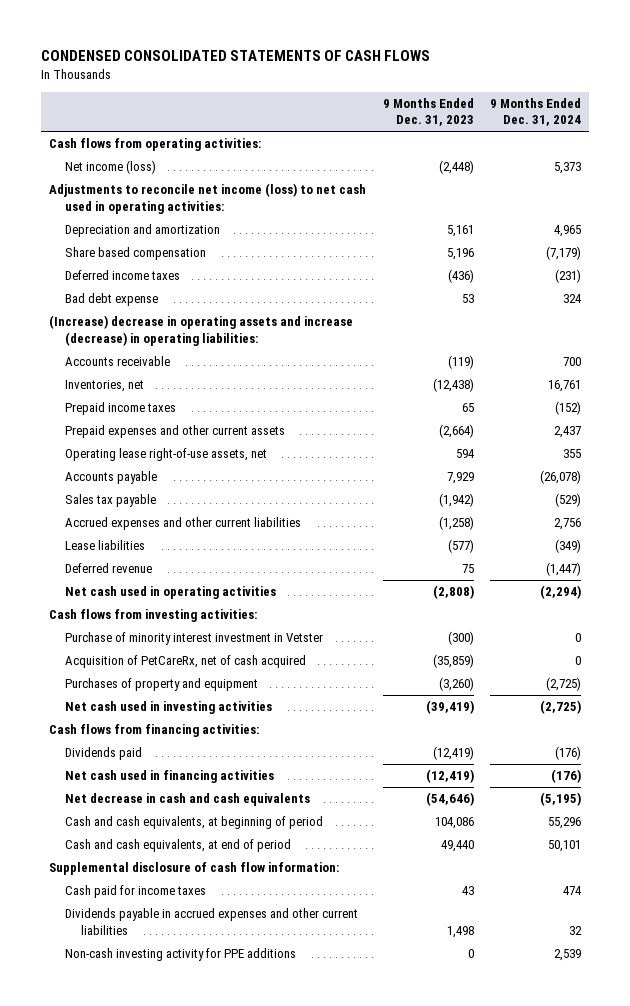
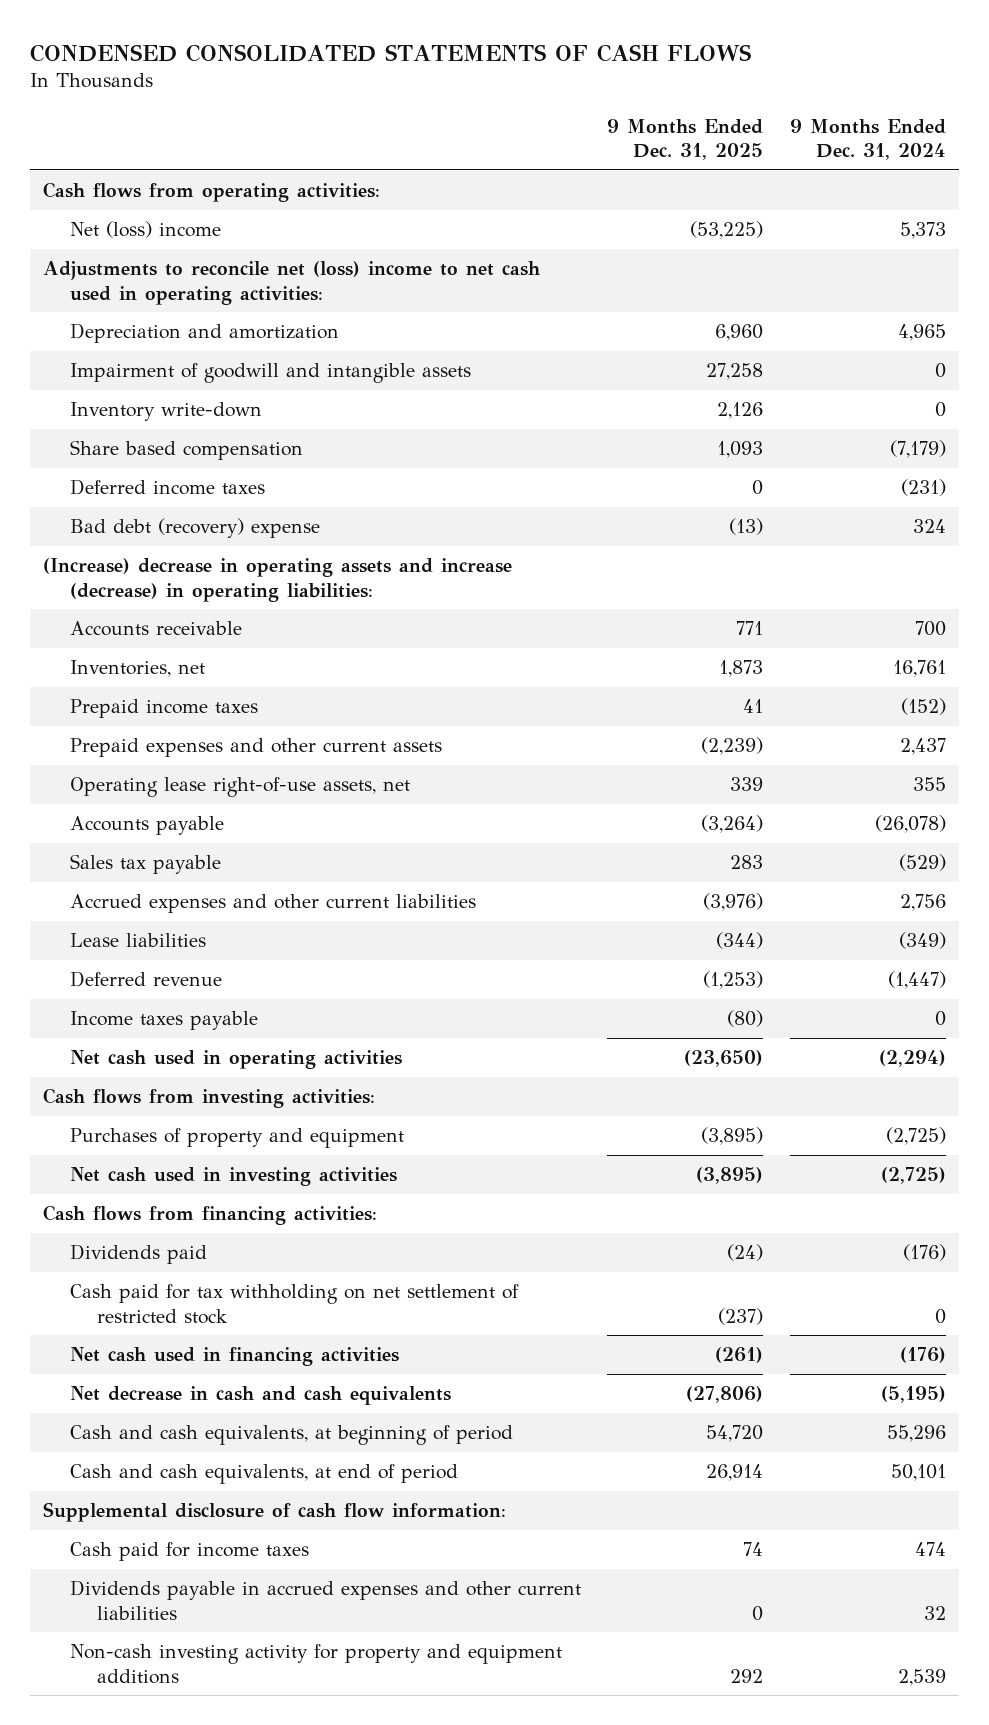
- | 9 Months Ended Dec. 31, 2023 | 9 Months Ended Dec. 31, 2024
+ | 9 Months Ended Dec. 31, 2025 | 9 Months Ended Dec. 31, 2024
- Net income (loss) | (2,448) | 5,373
- Adjustments to reconcile net income (loss) to net cash used in operating activities:
+ Net (loss) income | (53,225) | 5,373
+ Adjustments to reconcile net (loss) income to net cash used in operating activities:
+ Impairment of goodwill and intangible assets | 27,258 | 0
+ Inventory write-down | 2,126 | 0
- Bad debt expense | 53 | 324
+ Bad debt (recovery) expense | (13) | 324
+ Income taxes payable | (80) | 0
- Purchase of minority interest investment in Vetster | (300) | 0
- Acquisition of PetCareRx, net of cash acquired | (35,859) | 0
+ Cash paid for tax withholding on net settlement of restricted stock | (237) | 0
- Non-cash investing activity for PPE additions | 0 | 2,539
+ Non-cash investing activity for property and equipment additions | 292 | 2,539

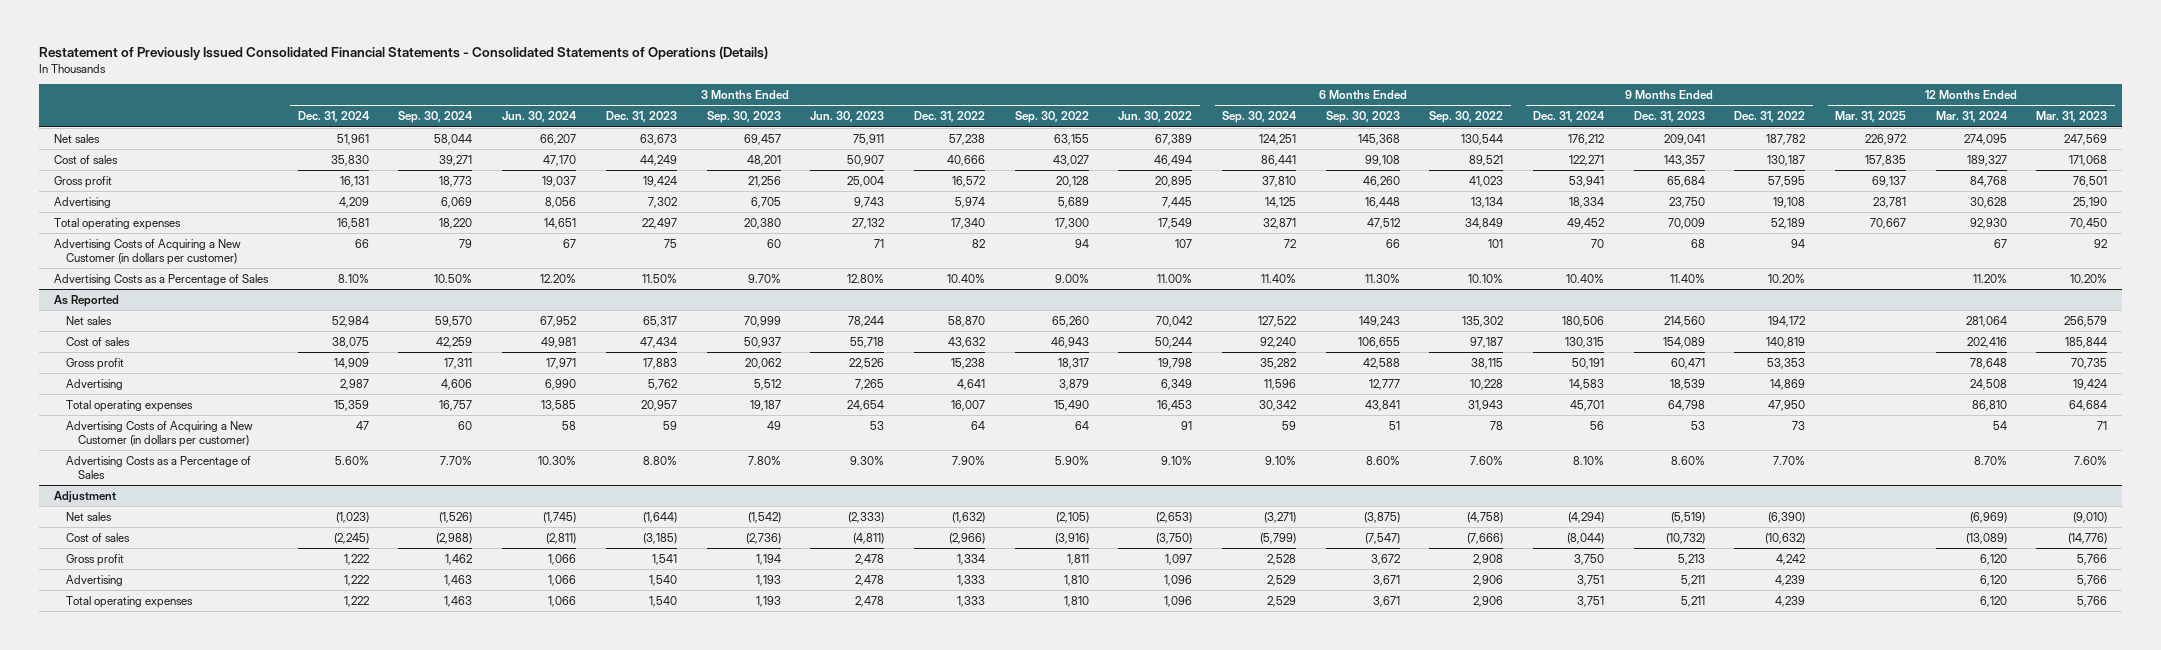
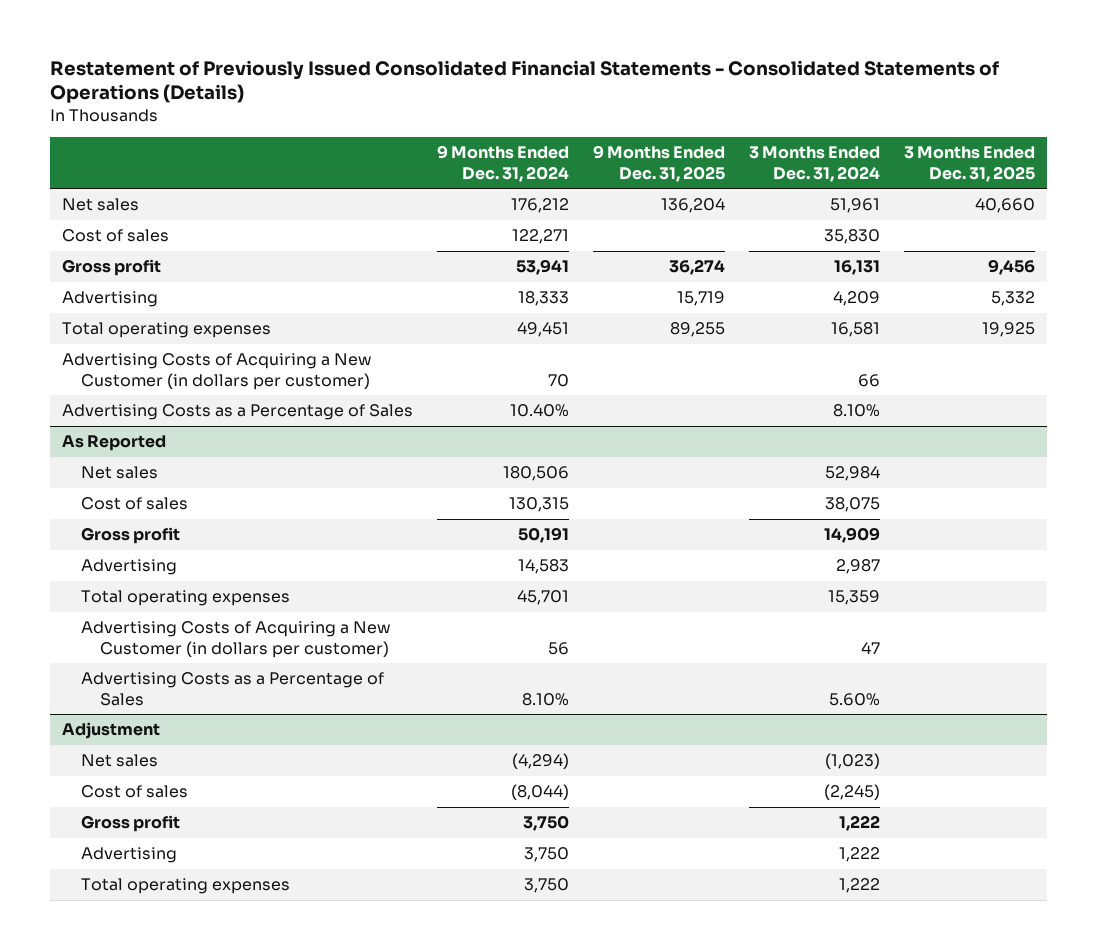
- | 3 Months Ended Dec. 31, 2024 | 3 Months Ended Sep. 30, 2024 | 3 Months Ended Jun. 30, 2024 | 3 Months Ended Dec. 31, 2023 | 3 Months Ended Sep. 30, 2023 | 3 Months Ended Jun. 30, 2023 | 3 Months Ended Dec. 31, 2022 | 3 Months Ended Sep. 30, 2022 | 3 Months Ended Jun. 30, 2022 | 6 Months Ended Sep. 30, 2024 | 6 Months Ended Sep. 30, 2023 | 6 Months Ended Sep. 30, 2022 | 9 Months Ended Dec. 31, 2024 | 9 Months Ended Dec. 31, 2023 | 9 Months Ended Dec. 31, 2022 | 12 Months Ended Mar. 31, 2025 | 12 Months Ended Mar. 31, 2024 | 12 Months Ended Mar. 31, 2023
+ | 9 Months Ended Dec. 31, 2024 | 9 Months Ended Dec. 31, 2025 | 3 Months Ended Dec. 31, 2024 | 3 Months Ended Dec. 31, 2025
- Advertising | 4,209 | 6,069 | 8,056 | 7,302 | 6,705 | 9,743 | 5,974 | 5,689 | 7,445 | 14,125 | 16,448 | 13,134 | 18,334 | 23,750 | 19,108 | 23,781 | 30,628 | 25,190
- Total operating expenses | 16,581 | 18,220 | 14,651 | 22,497 | 20,380 | 27,132 | 17,340 | 17,300 | 17,549 | 32,871 | 47,512 | 34,849 | 49,452 | 70,009 | 52,189 | 70,667 | 92,930 | 70,450
+ Advertising | 18,333 | 15,719 | 4,209 | 5,332
+ Total operating expenses | 49,451 | 89,255 | 16,581 | 19,925
@ Adjustment
- Advertising | 1,222 | 1,463 | 1,066 | 1,540 | 1,193 | 2,478 | 1,333 | 1,810 | 1,096 | 2,529 | 3,671 | 2,906 | 3,751 | 5,211 | 4,239 | | 6,120 | 5,766
- Total operating expenses | 1,222 | 1,463 | 1,066 | 1,540 | 1,193 | 2,478 | 1,333 | 1,810 | 1,096 | 2,529 | 3,671 | 2,906 | 3,751 | 5,211 | 4,239 | | 6,120 | 5,766
+ Advertising | 3,750 | | 1,222 |
+ Total operating expenses | 3,750 | | 1,222 |

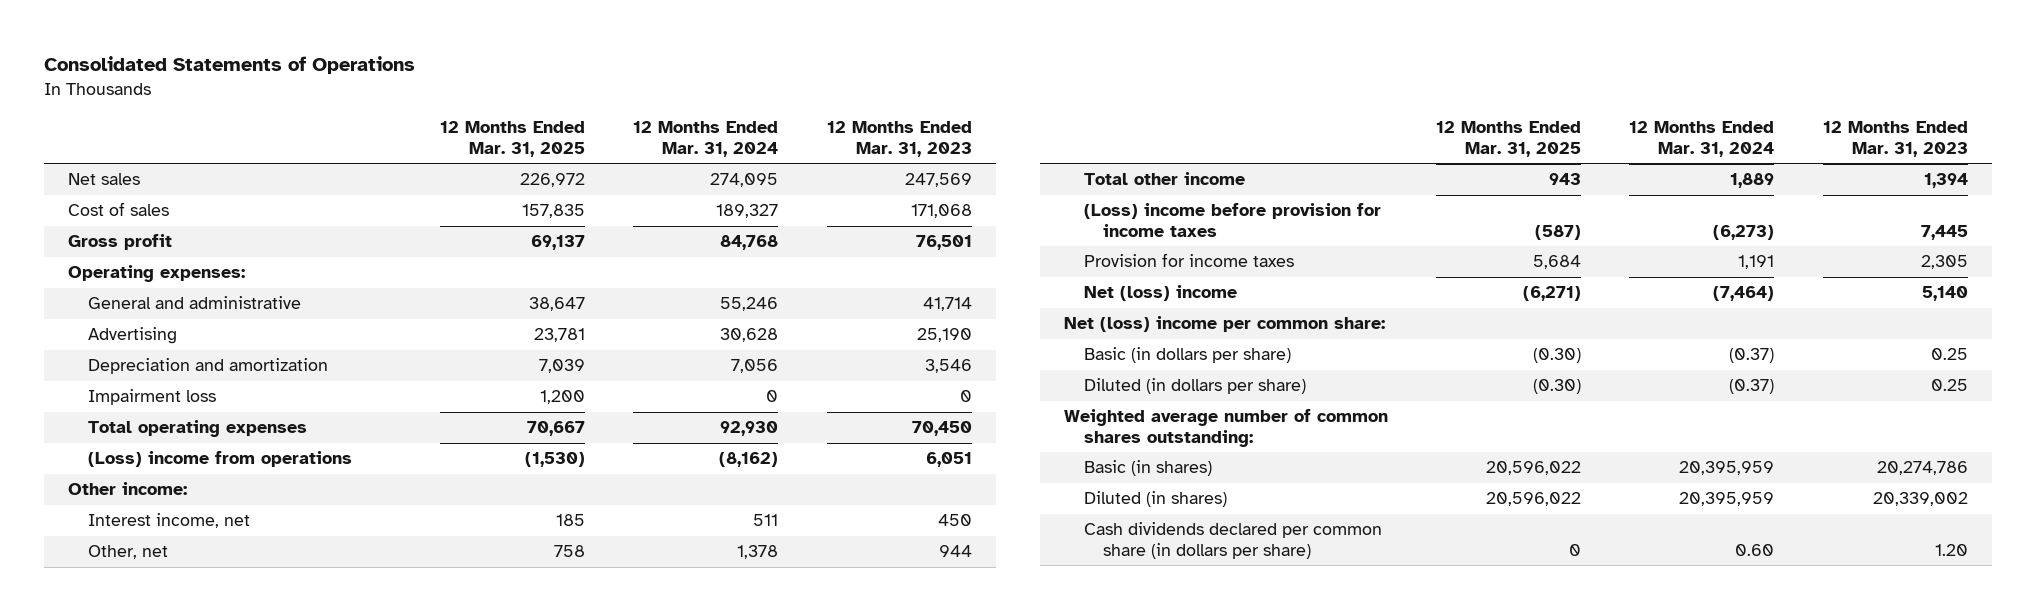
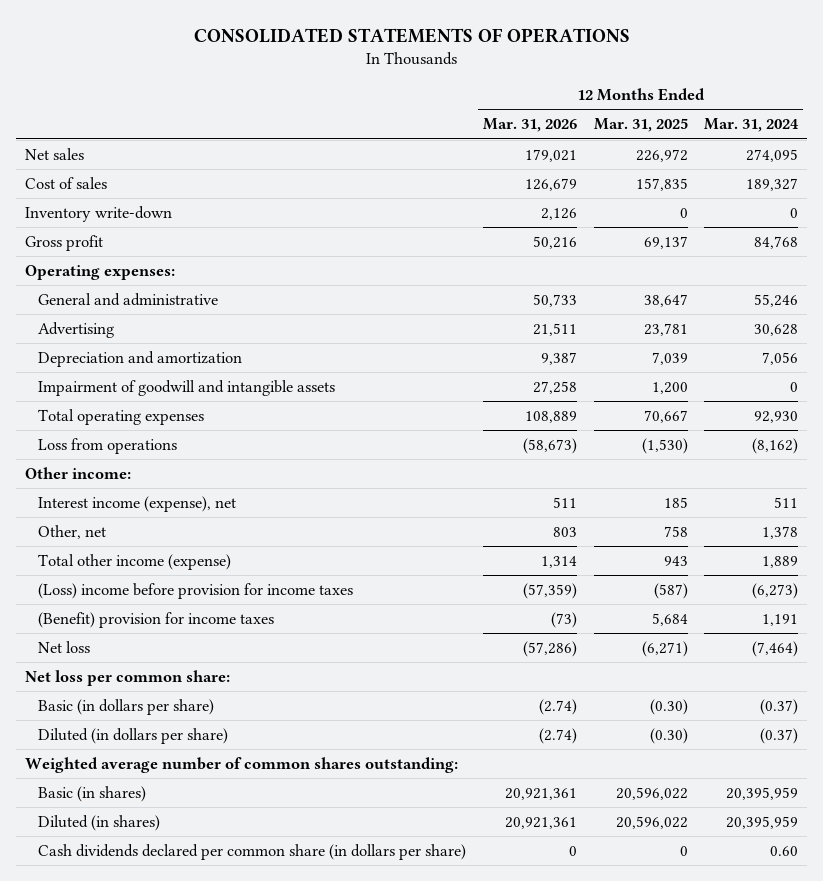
- Consolidated Statements of Operations
+ CONSOLIDATED STATEMENTS OF OPERATIONS
- | 12 Months Ended Mar. 31, 2025 | 12 Months Ended Mar. 31, 2024 | 12 Months Ended Mar. 31, 2023
+ | 12 Months Ended Mar. 31, 2026 | 12 Months Ended Mar. 31, 2025 | 12 Months Ended Mar. 31, 2024
+ Inventory write-down | 2,126 | 0 | 0
- Impairment loss | 1,200 | 0 | 0
+ Impairment of goodwill and intangible assets | 27,258 | 1,200 | 0
- (Loss) income from operations | (1,530) | (8,162) | 6,051
+ Loss from operations | (58,673) | (1,530) | (8,162)
- Interest income, net | 185 | 511 | 450
+ Interest income (expense), net | 511 | 185 | 511
- Total other income | 943 | 1,889 | 1,394
+ Total other income (expense) | 1,314 | 943 | 1,889
- Provision for income taxes | 5,684 | 1,191 | 2,305
- Net (loss) income | (6,271) | (7,464) | 5,140
- Net (loss) income per common share:
+ (Benefit) provision for income taxes | (73) | 5,684 | 1,191
+ Net loss | (57,286) | (6,271) | (7,464)
+ Net loss per common share:

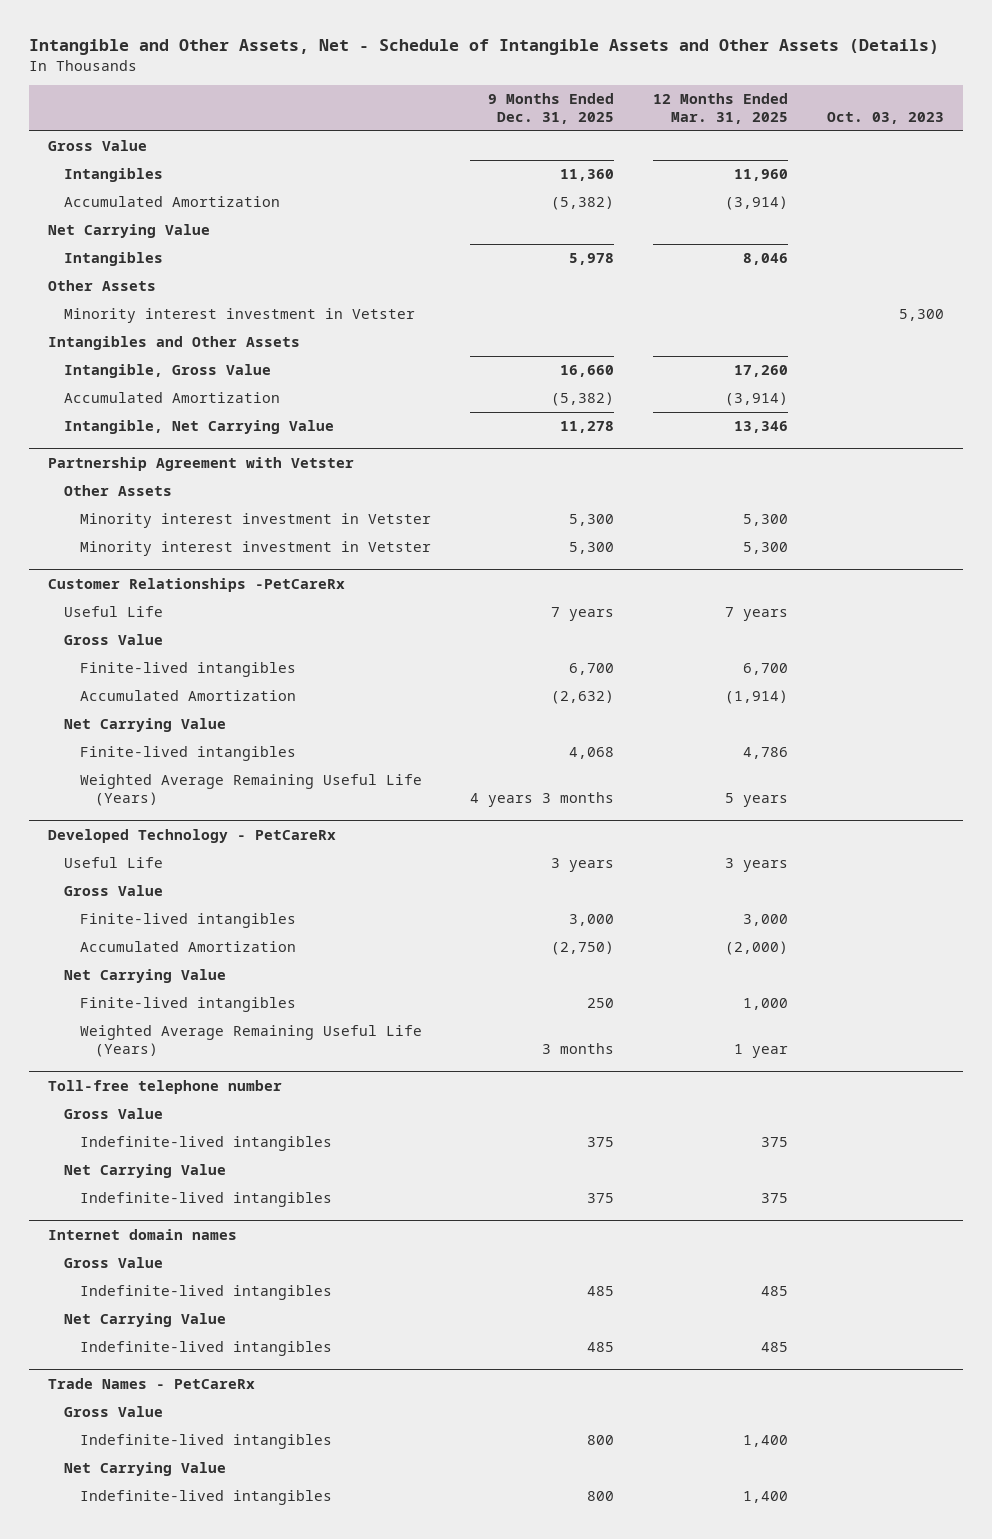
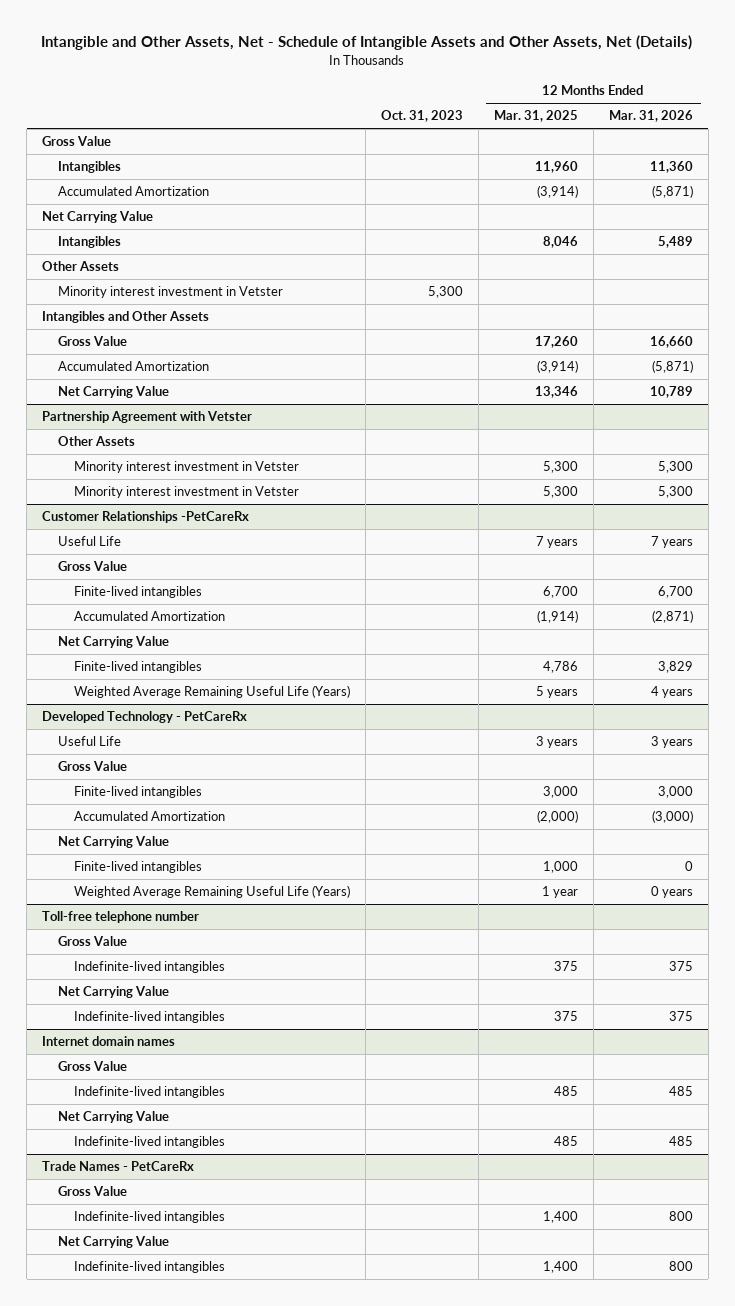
- Intangible and Other Assets, Net - Schedule of Intangible Assets and Other Assets (Details)
+ Intangible and Other Assets, Net - Schedule of Intangible Assets and Other Assets, Net (Details)
- | 9 Months Ended Dec. 31, 2025 | 12 Months Ended Mar. 31, 2025 | Oct. 03, 2023
+ | Oct. 31, 2023 | 12 Months Ended Mar. 31, 2025 | 12 Months Ended Mar. 31, 2026
- Intangible, Gross Value | 16,660 | 17,260 |
+ Gross Value | | 17,260 | 16,660
- Intangible, Net Carrying Value | 11,278 | 13,346 |
+ Net Carrying Value | | 13,346 | 10,789

